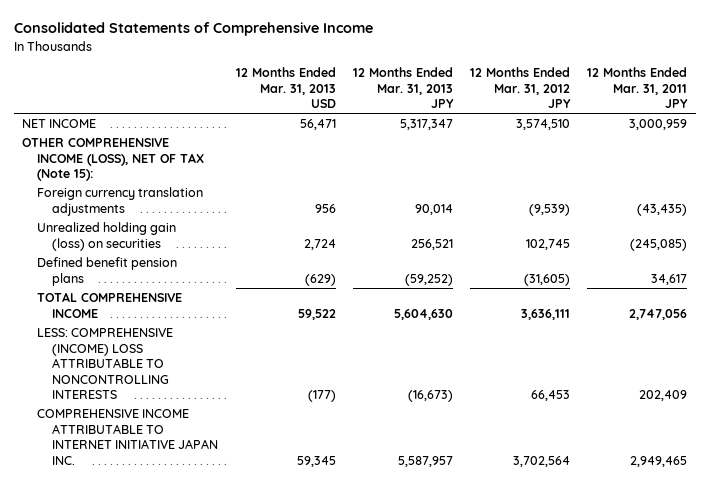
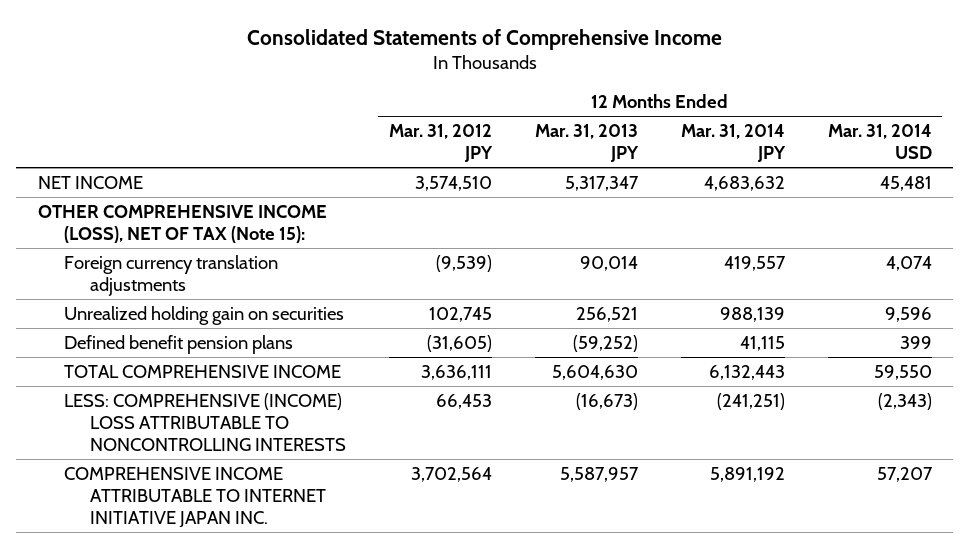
- | 12 Months Ended Mar. 31, 2013 USD | 12 Months Ended Mar. 31, 2013 JPY | 12 Months Ended Mar. 31, 2012 JPY | 12 Months Ended Mar. 31, 2011 JPY
+ | 12 Months Ended Mar. 31, 2012 JPY | 12 Months Ended Mar. 31, 2013 JPY | 12 Months Ended Mar. 31, 2014 JPY | 12 Months Ended Mar. 31, 2014 USD
- Unrealized holding gain (loss) on securities | 2,724 | 256,521 | 102,745 | (245,085)
+ Unrealized holding gain on securities | 102,745 | 256,521 | 988,139 | 9,596

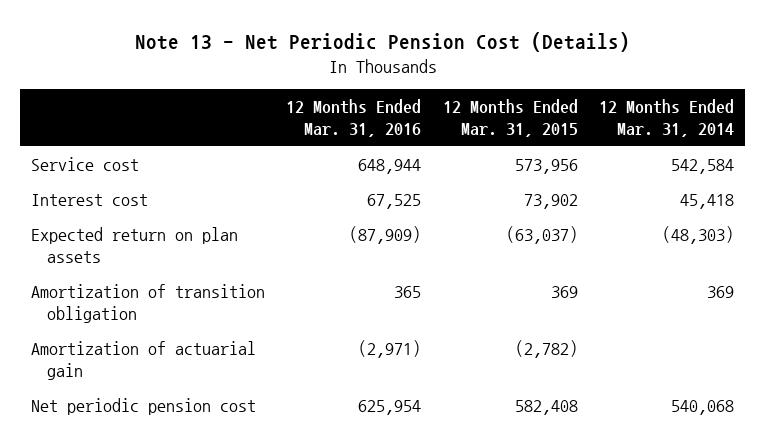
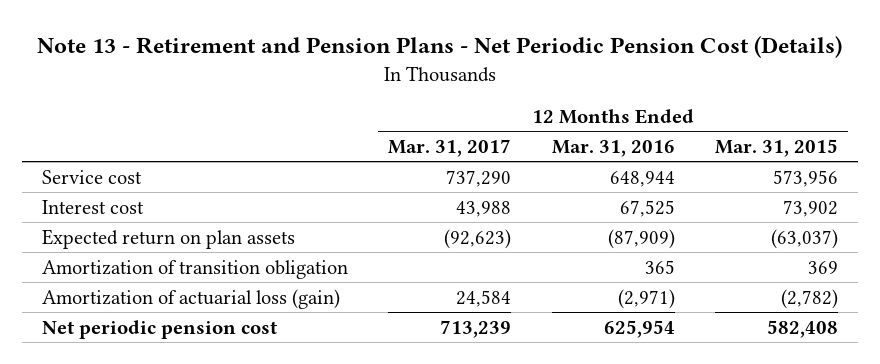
- Note 13 - Net Periodic Pension Cost (Details)
+ Note 13 - Retirement and Pension Plans - Net Periodic Pension Cost (Details)
- | 12 Months Ended Mar. 31, 2016 | 12 Months Ended Mar. 31, 2015 | 12 Months Ended Mar. 31, 2014
+ | 12 Months Ended Mar. 31, 2017 | 12 Months Ended Mar. 31, 2016 | 12 Months Ended Mar. 31, 2015
- Amortization of actuarial gain | (2,971) | (2,782) |
+ Amortization of actuarial loss (gain) | 24,584 | (2,971) | (2,782)

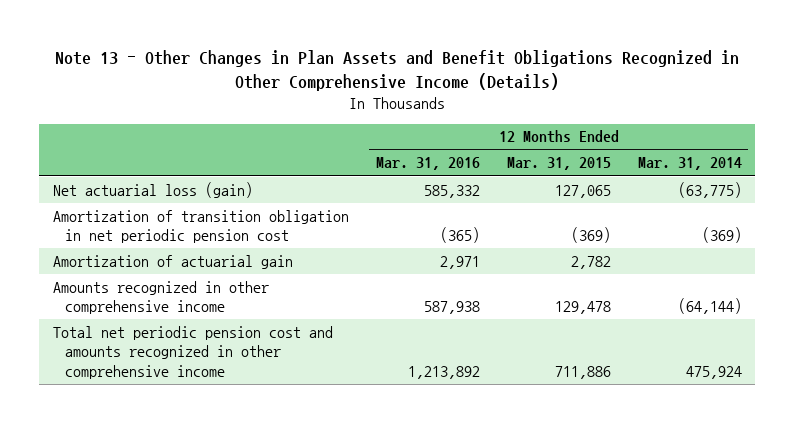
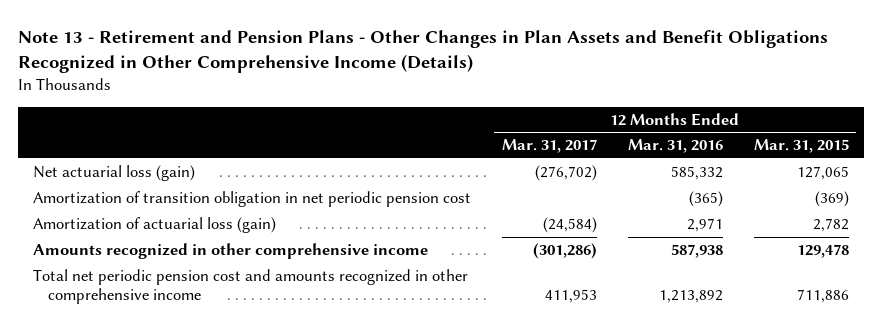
- Note 13 - Other Changes in Plan Assets and Benefit Obligations Recognized in Other Comprehensive Income (Details)
+ Note 13 - Retirement and Pension Plans - Other Changes in Plan Assets and Benefit Obligations Recognized in Other Comprehensive Income (Details)
- | 12 Months Ended Mar. 31, 2016 | 12 Months Ended Mar. 31, 2015 | 12 Months Ended Mar. 31, 2014
+ | 12 Months Ended Mar. 31, 2017 | 12 Months Ended Mar. 31, 2016 | 12 Months Ended Mar. 31, 2015
- Amortization of actuarial gain | 2,971 | 2,782 |
+ Amortization of actuarial loss (gain) | (24,584) | 2,971 | 2,782

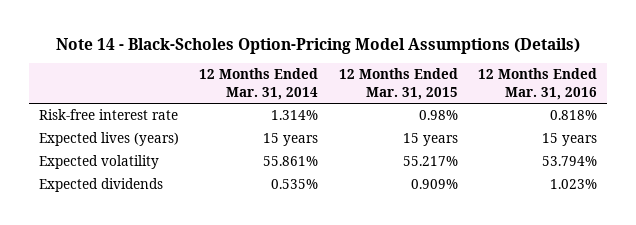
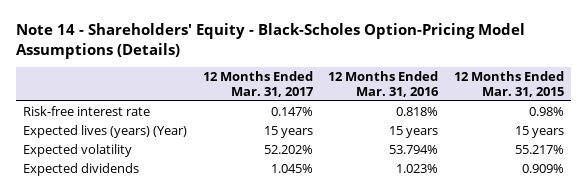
- Note 14 - Black-Scholes Option-Pricing Model Assumptions (Details)
+ Note 14 - Shareholders' Equity - Black-Scholes Option-Pricing Model Assumptions (Details)
- | 12 Months Ended Mar. 31, 2014 | 12 Months Ended Mar. 31, 2015 | 12 Months Ended Mar. 31, 2016
+ | 12 Months Ended Mar. 31, 2017 | 12 Months Ended Mar. 31, 2016 | 12 Months Ended Mar. 31, 2015
- Expected lives (years) | 15 years | 15 years | 15 years
+ Expected lives (years) (Year) | 15 years | 15 years | 15 years

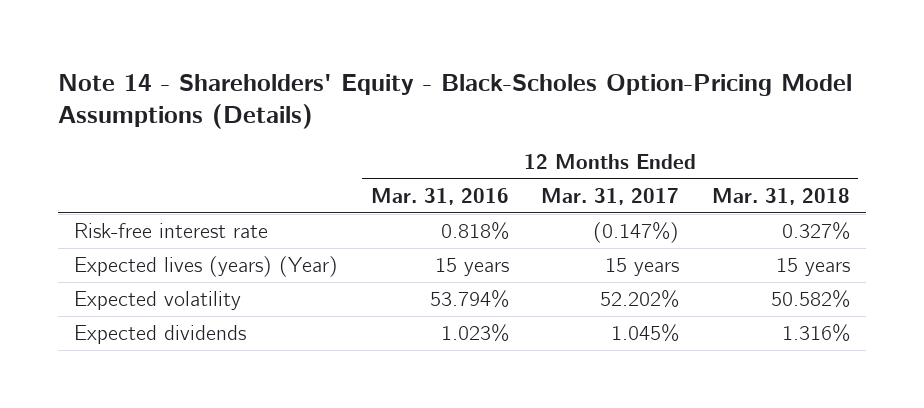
- | 12 Months Ended Mar. 31, 2017 | 12 Months Ended Mar. 31, 2016 | 12 Months Ended Mar. 31, 2015
+ | 12 Months Ended Mar. 31, 2016 | 12 Months Ended Mar. 31, 2017 | 12 Months Ended Mar. 31, 2018
- Risk-free interest rate | 0.147% | 0.818% | 0.98%
+ Risk-free interest rate | 0.818% | (0.147%) | 0.327%

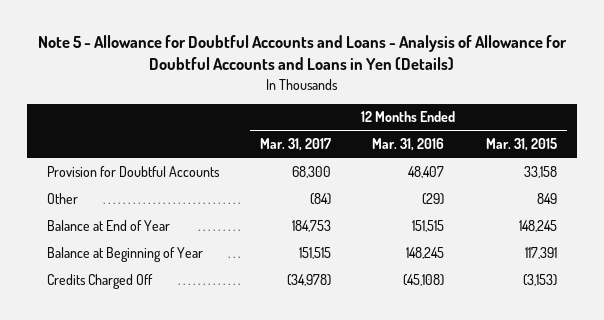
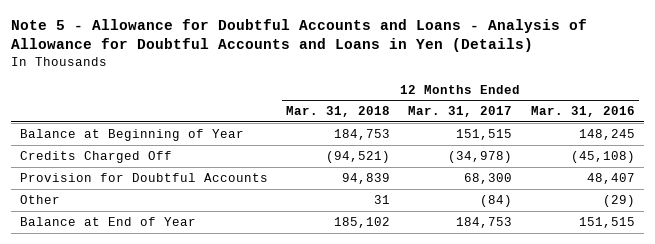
- | 12 Months Ended Mar. 31, 2017 | 12 Months Ended Mar. 31, 2016 | 12 Months Ended Mar. 31, 2015
+ | 12 Months Ended Mar. 31, 2018 | 12 Months Ended Mar. 31, 2017 | 12 Months Ended Mar. 31, 2016
moved up: Balance at Beginning of Year | 184,753 | 151,515 | 148,245
moved up: Credits Charged Off | (94,521) | (34,978) | (45,108)

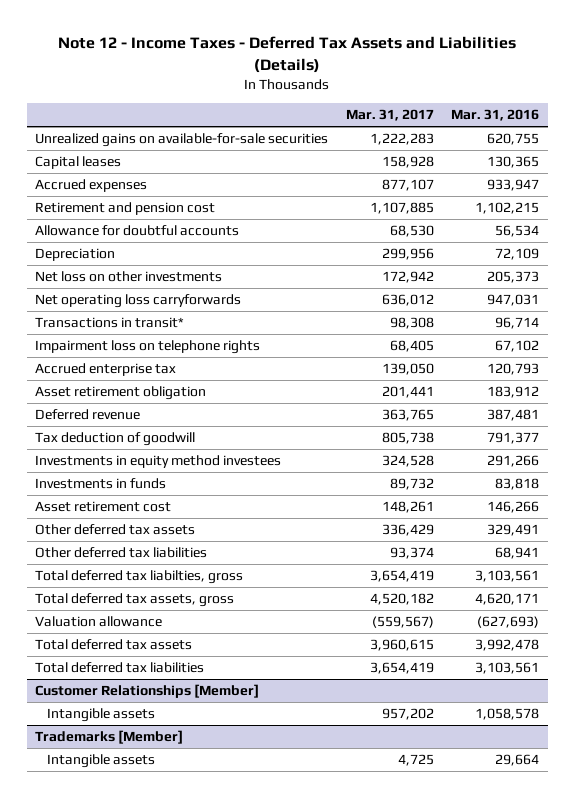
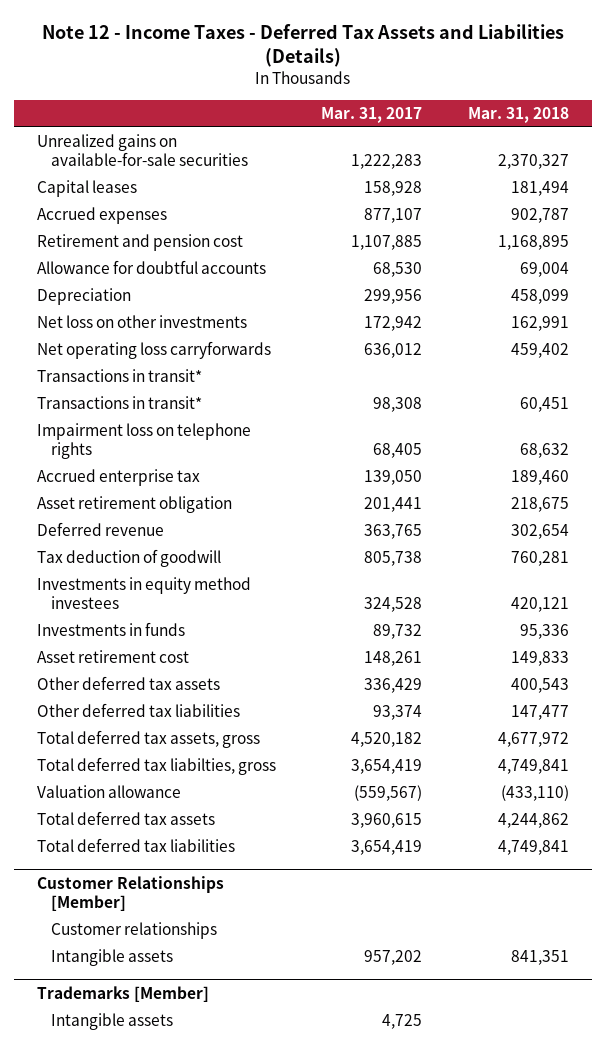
- | Mar. 31, 2017 | Mar. 31, 2016
+ | Mar. 31, 2017 | Mar. 31, 2018
+ Transactions in transit*
moved down: Total deferred tax liabilties, gross | 3,654,419 | 4,749,841
@ Customer Relationships [Member]
+ Customer relationships

